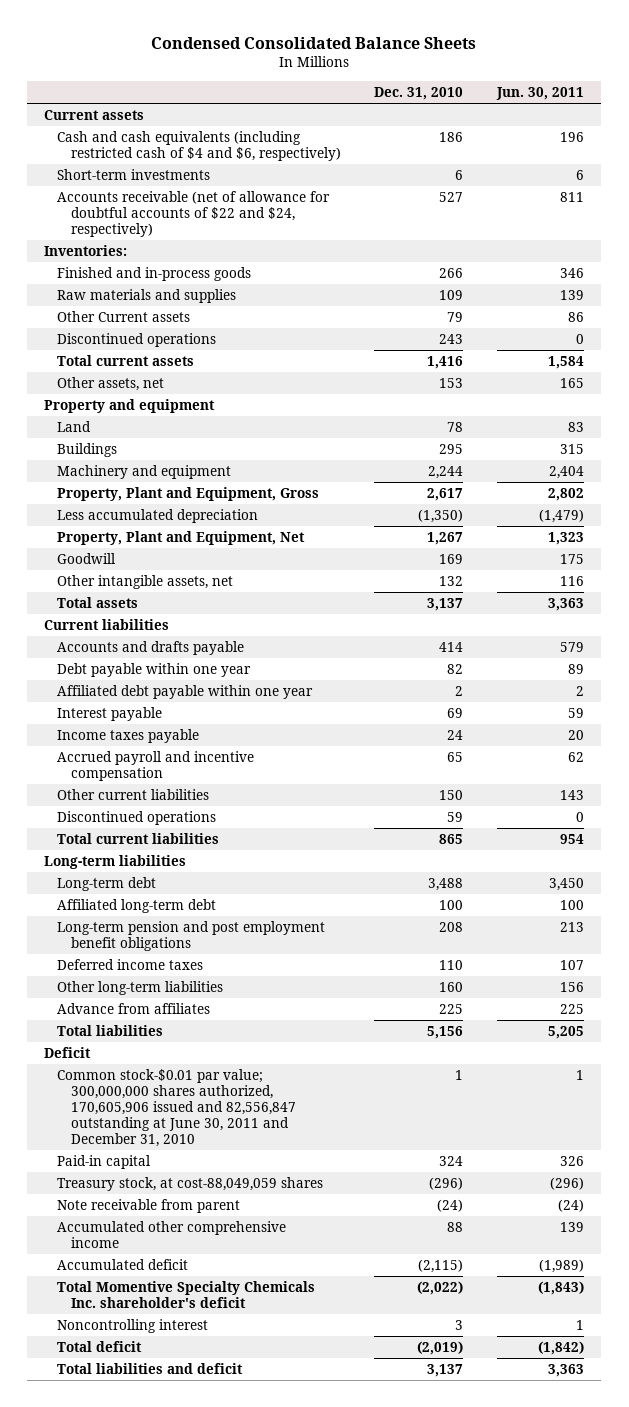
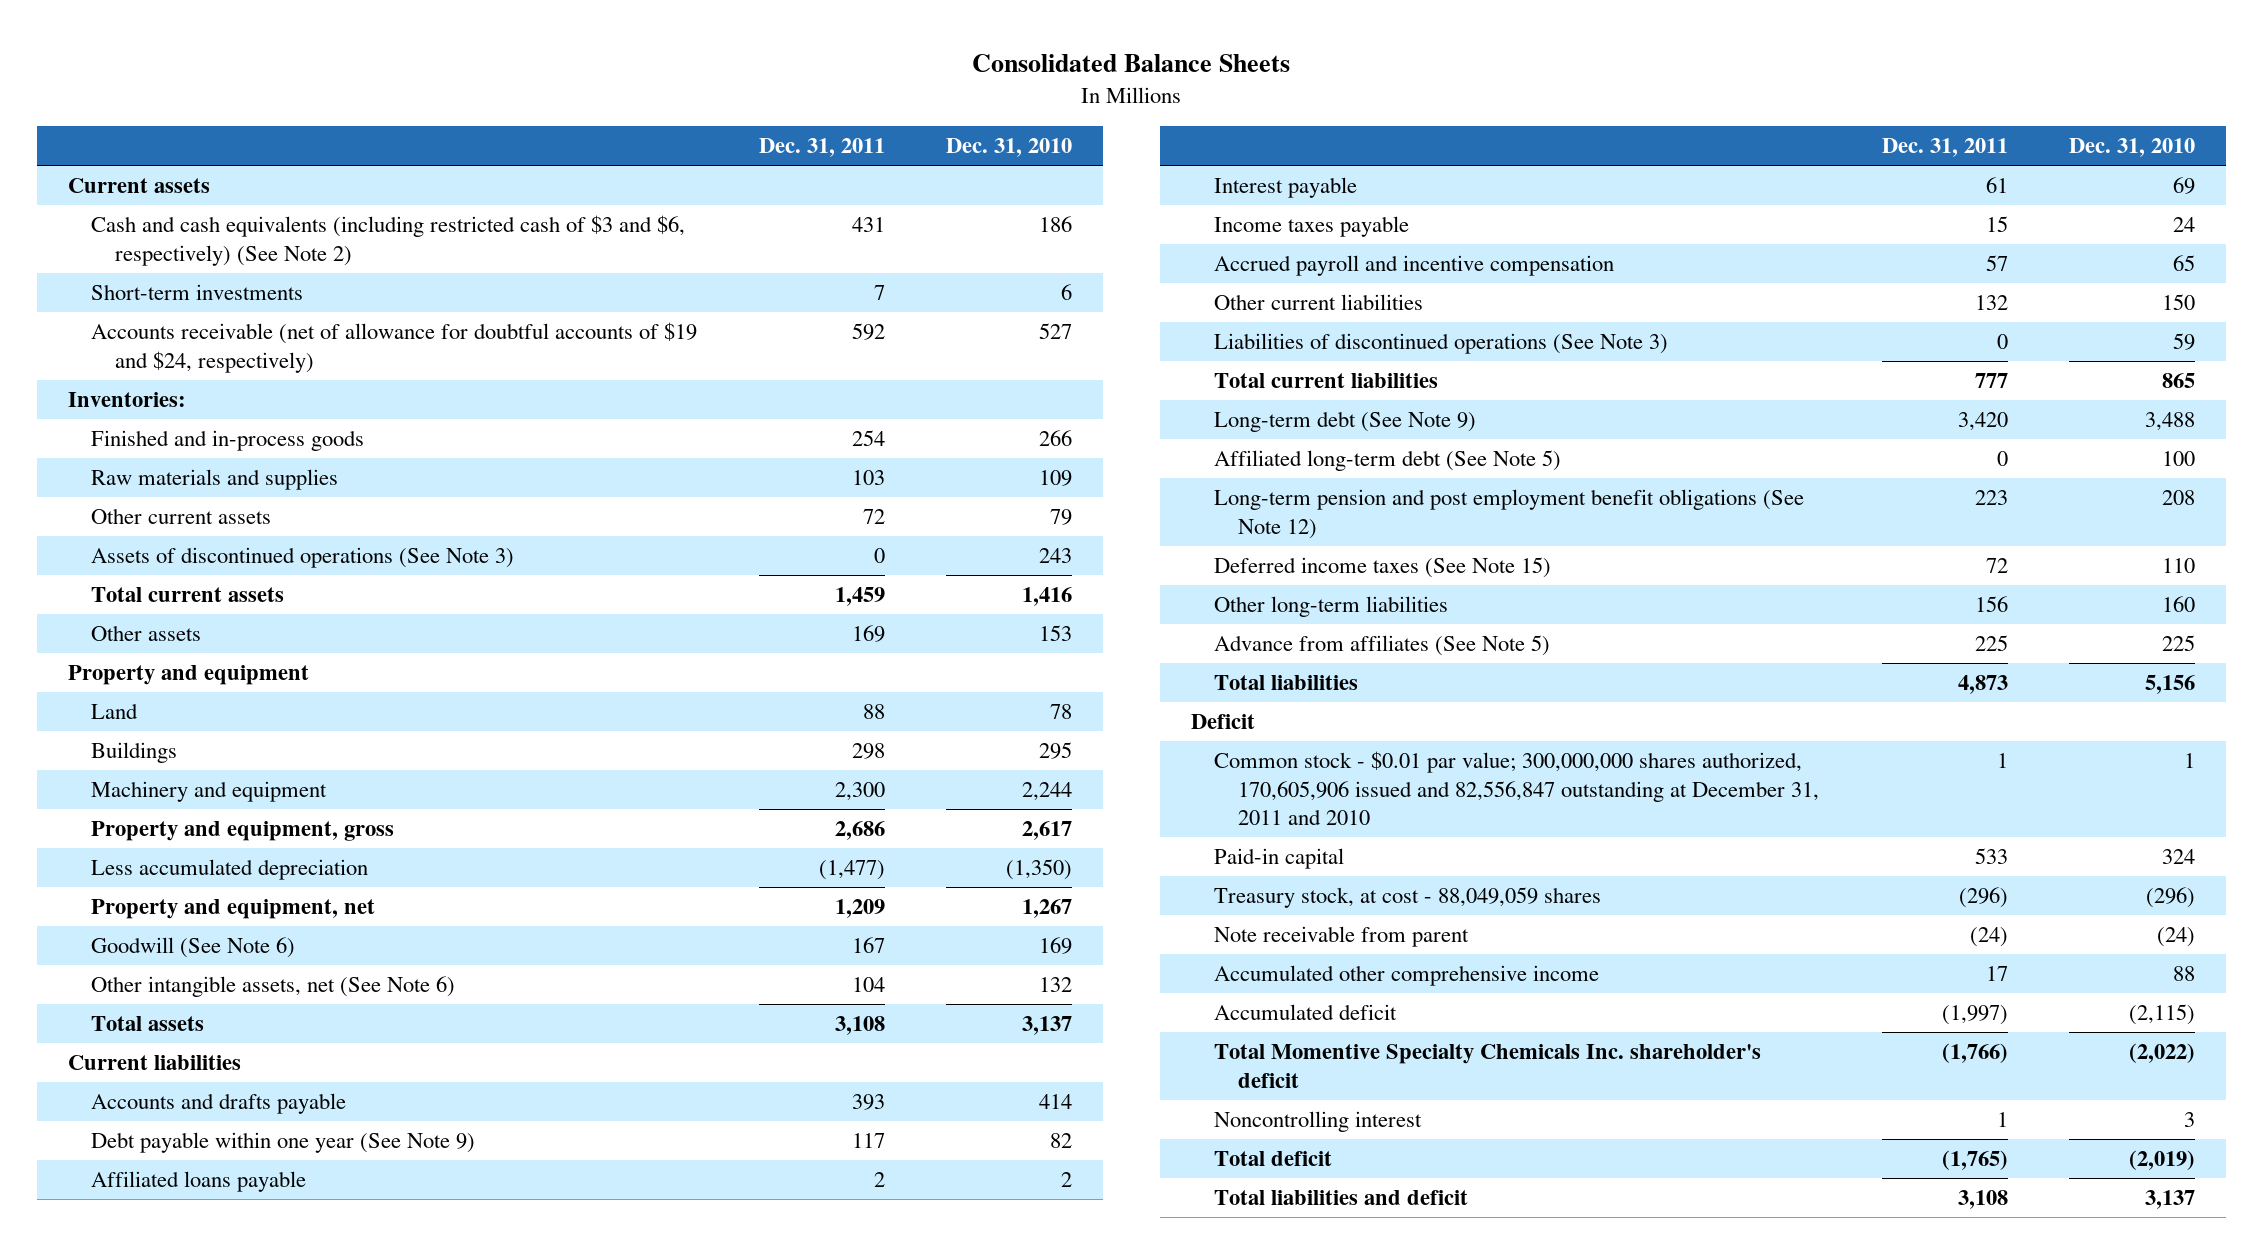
- Condensed Consolidated Balance Sheets
+ Consolidated Balance Sheets
- | Dec. 31, 2010 | Jun. 30, 2011
+ | Dec. 31, 2011 | Dec. 31, 2010
- Cash and cash equivalents (including restricted cash of $4 and $6, respectively) | 186 | 196
+ Cash and cash equivalents (including restricted cash of $3 and $6, respectively) (See Note 2) | 431 | 186
- Accounts receivable (net of allowance for doubtful accounts of $22 and $24, respectively) | 527 | 811
+ Accounts receivable (net of allowance for doubtful accounts of $19 and $24, respectively) | 592 | 527
- Other Current assets | 79 | 86
- Discontinued operations | 243 | 0
+ Other current assets | 72 | 79
+ Assets of discontinued operations (See Note 3) | 0 | 243
- Other assets, net | 153 | 165
+ Other assets | 169 | 153
- Property, Plant and Equipment, Gross | 2,617 | 2,802
+ Property and equipment, gross | 2,686 | 2,617
- Property, Plant and Equipment, Net | 1,267 | 1,323
- Goodwill | 169 | 175
- Other intangible assets, net | 132 | 116
+ Property and equipment, net | 1,209 | 1,267
+ Goodwill (See Note 6) | 167 | 169
+ Other intangible assets, net (See Note 6) | 104 | 132
- Debt payable within one year | 82 | 89
- Affiliated debt payable within one year | 2 | 2
+ Debt payable within one year (See Note 9) | 117 | 82
+ Affiliated loans payable | 2 | 2
- Discontinued operations | 59 | 0
+ Liabilities of discontinued operations (See Note 3) | 0 | 59
- Long-term liabilities
- Long-term debt | 3,488 | 3,450
- Affiliated long-term debt | 100 | 100
- Long-term pension and post employment benefit obligations | 208 | 213
- Deferred income taxes | 110 | 107
+ Long-term debt (See Note 9) | 3,420 | 3,488
+ Affiliated long-term debt (See Note 5) | 0 | 100
+ Long-term pension and post employment benefit obligations (See Note 12) | 223 | 208
+ Deferred income taxes (See Note 15) | 72 | 110
- Advance from affiliates | 225 | 225
+ Advance from affiliates (See Note 5) | 225 | 225
- Common stock-$0.01 par value; 300,000,000 shares authorized, 170,605,906 issued and 82,556,847 outstanding at June 30, 2011 and December 31, 2010 | 1 | 1
+ Common stock - $0.01 par value; 300,000,000 shares authorized, 170,605,906 issued and 82,556,847 outstanding at December 31, 2011 and 2010 | 1 | 1
- Treasury stock, at cost-88,049,059 shares | (296) | (296)
+ Treasury stock, at cost - 88,049,059 shares | (296) | (296)

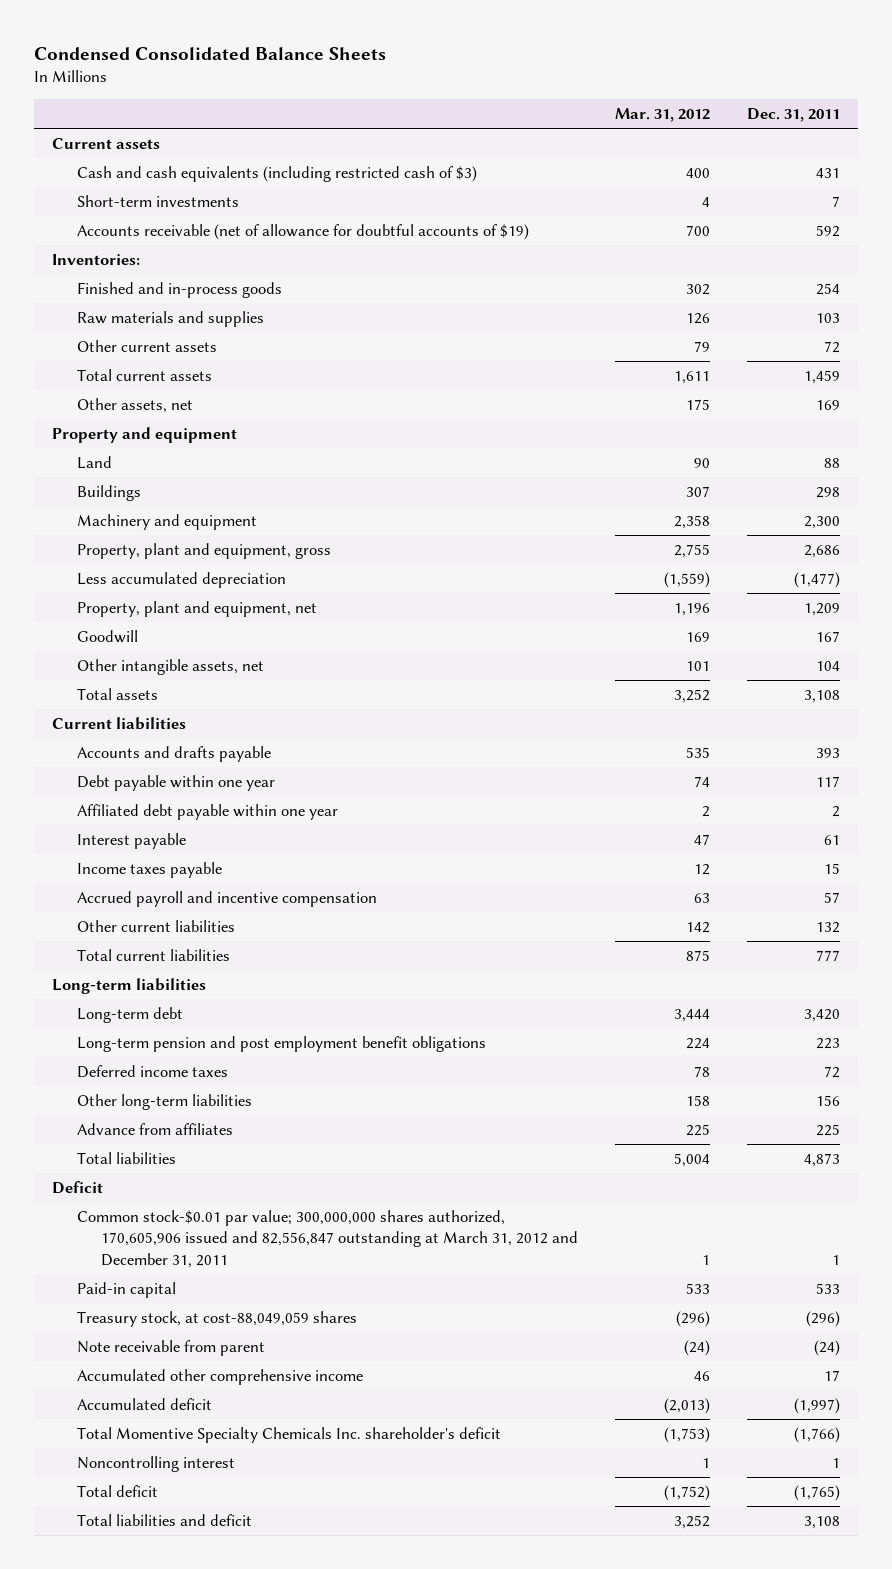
- Consolidated Balance Sheets
+ Condensed Consolidated Balance Sheets
- | Dec. 31, 2011 | Dec. 31, 2010
+ | Mar. 31, 2012 | Dec. 31, 2011
- Cash and cash equivalents (including restricted cash of $3 and $6, respectively) (See Note 2) | 431 | 186
+ Cash and cash equivalents (including restricted cash of $3) | 400 | 431
- Accounts receivable (net of allowance for doubtful accounts of $19 and $24, respectively) | 592 | 527
+ Accounts receivable (net of allowance for doubtful accounts of $19) | 700 | 592
- Assets of discontinued operations (See Note 3) | 0 | 243
- Other assets | 169 | 153
+ Other assets, net | 175 | 169
- Property and equipment, gross | 2,686 | 2,617
+ Property, plant and equipment, gross | 2,755 | 2,686
- Property and equipment, net | 1,209 | 1,267
- Goodwill (See Note 6) | 167 | 169
- Other intangible assets, net (See Note 6) | 104 | 132
+ Property, plant and equipment, net | 1,196 | 1,209
+ Goodwill | 169 | 167
+ Other intangible assets, net | 101 | 104
- Debt payable within one year (See Note 9) | 117 | 82
- Affiliated loans payable | 2 | 2
+ Debt payable within one year | 74 | 117
+ Affiliated debt payable within one year | 2 | 2
- Liabilities of discontinued operations (See Note 3) | 0 | 59
- Long-term debt (See Note 9) | 3,420 | 3,488
- Affiliated long-term debt (See Note 5) | 0 | 100
- Long-term pension and post employment benefit obligations (See Note 12) | 223 | 208
- Deferred income taxes (See Note 15) | 72 | 110
+ Long-term liabilities
+ Long-term debt | 3,444 | 3,420
+ Long-term pension and post employment benefit obligations | 224 | 223
+ Deferred income taxes | 78 | 72
- Advance from affiliates (See Note 5) | 225 | 225
+ Advance from affiliates | 225 | 225
- Common stock - $0.01 par value; 300,000,000 shares authorized, 170,605,906 issued and 82,556,847 outstanding at December 31, 2011 and 2010 | 1 | 1
+ Common stock-$0.01 par value; 300,000,000 shares authorized, 170,605,906 issued and 82,556,847 outstanding at March 31, 2012 and December 31, 2011 | 1 | 1
- Treasury stock, at cost - 88,049,059 shares | (296) | (296)
+ Treasury stock, at cost-88,049,059 shares | (296) | (296)

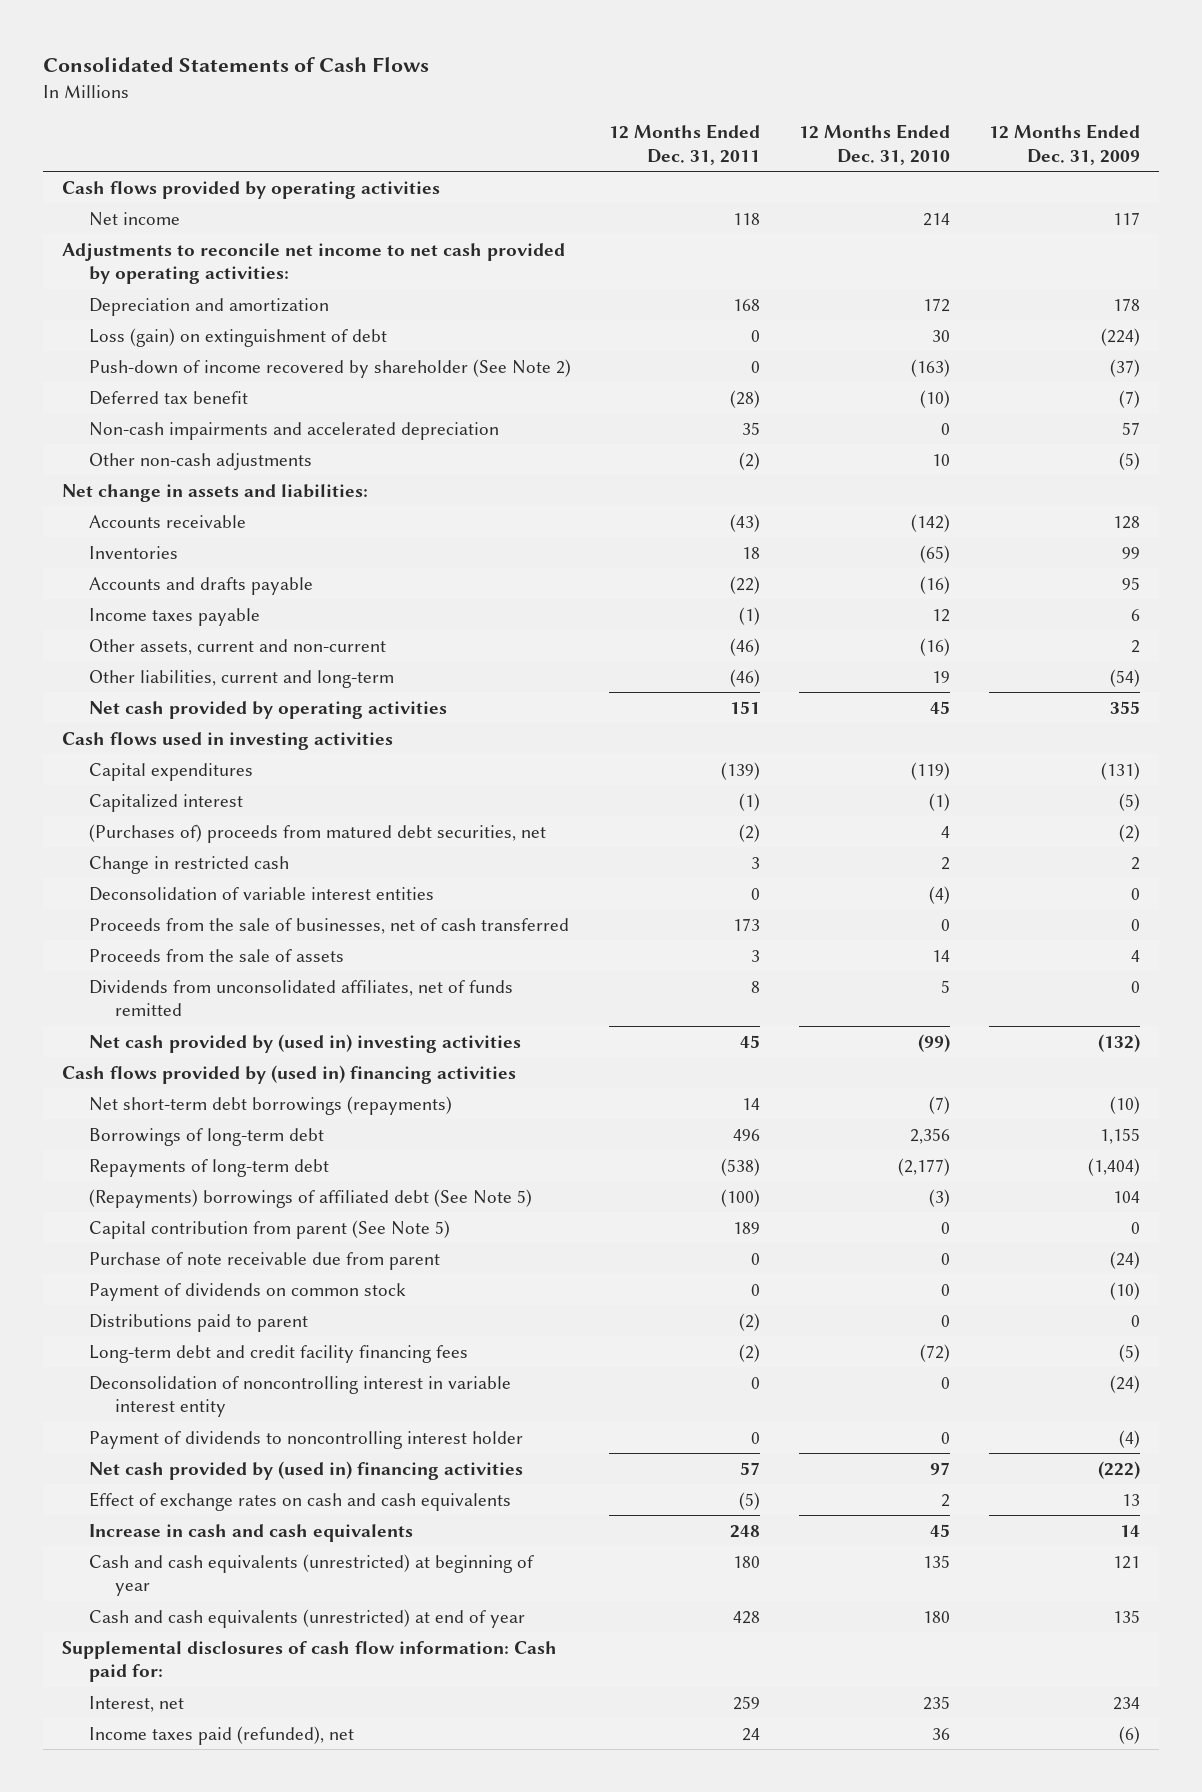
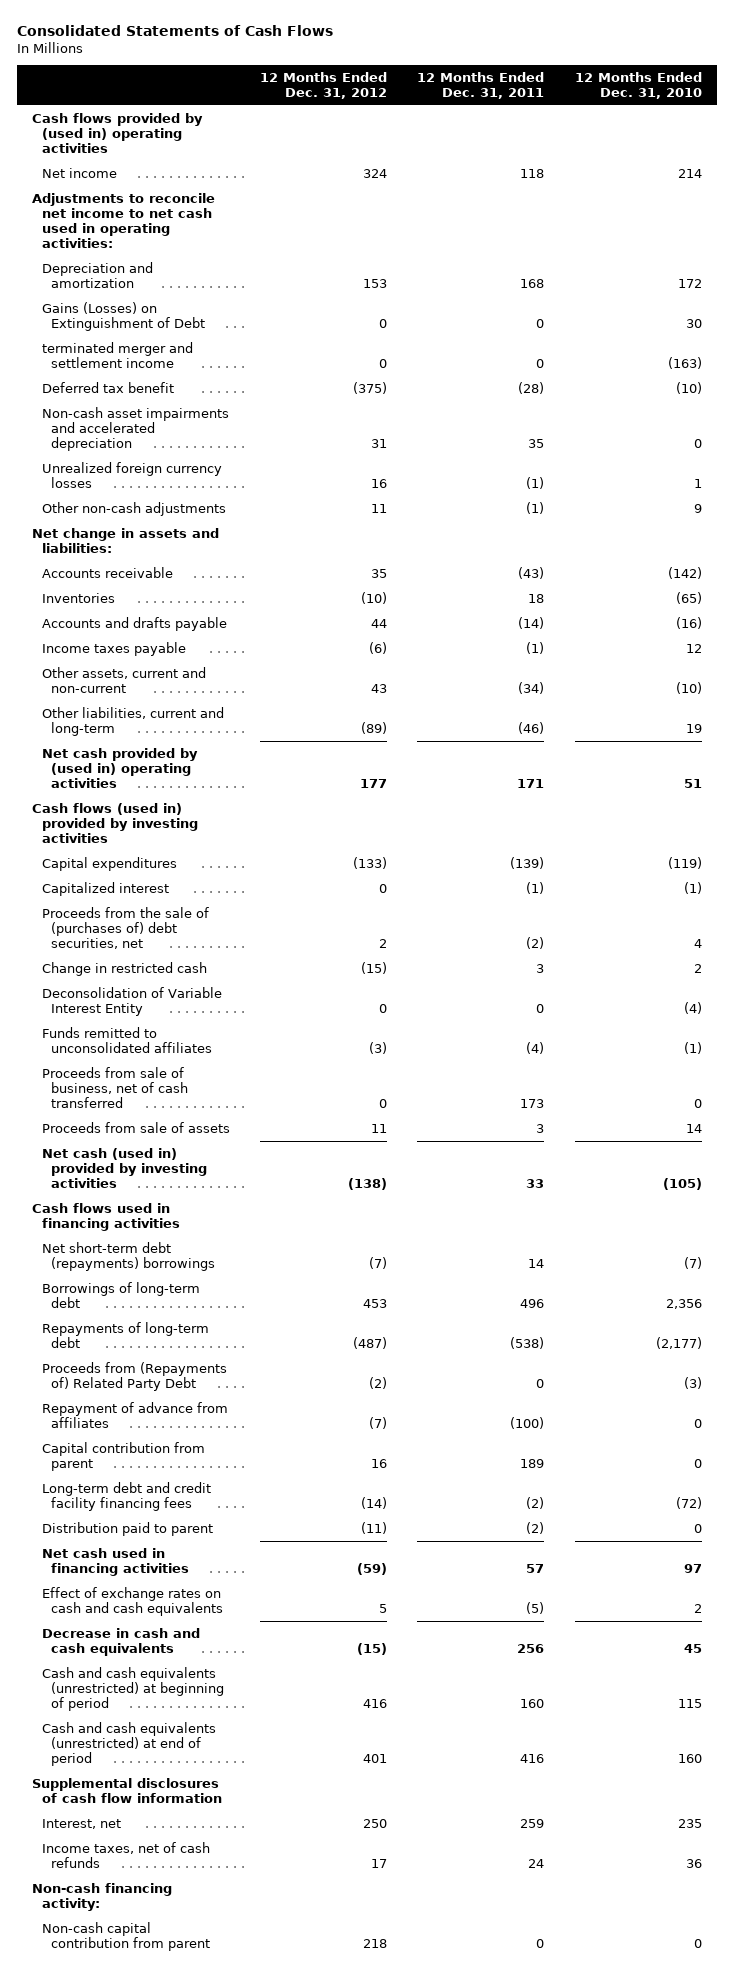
- | 12 Months Ended Dec. 31, 2011 | 12 Months Ended Dec. 31, 2010 | 12 Months Ended Dec. 31, 2009
+ | 12 Months Ended Dec. 31, 2012 | 12 Months Ended Dec. 31, 2011 | 12 Months Ended Dec. 31, 2010
- Cash flows provided by operating activities
+ Cash flows provided by (used in) operating activities
- Adjustments to reconcile net income to net cash provided by operating activities:
+ Adjustments to reconcile net income to net cash used in operating activities:
- Loss (gain) on extinguishment of debt | 0 | 30 | (224)
- Push-down of income recovered by shareholder (See Note 2) | 0 | (163) | (37)
+ Gains (Losses) on Extinguishment of Debt | 0 | 0 | 30
+ terminated merger and settlement income | 0 | 0 | (163)
- Non-cash impairments and accelerated depreciation | 35 | 0 | 57
- Other non-cash adjustments | (2) | 10 | (5)
+ Non-cash asset impairments and accelerated depreciation | 31 | 35 | 0
+ Unrealized foreign currency losses | 16 | (1) | 1
+ Other non-cash adjustments | 11 | (1) | 9
- Accounts and drafts payable | (22) | (16) | 95
+ Accounts and drafts payable | 44 | (14) | (16)
- Other assets, current and non-current | (46) | (16) | 2
+ Other assets, current and non-current | 43 | (34) | (10)
- Net cash provided by operating activities | 151 | 45 | 355
- Cash flows used in investing activities
+ Net cash provided by (used in) operating activities | 177 | 171 | 51
+ Cash flows (used in) provided by investing activities
- (Purchases of) proceeds from matured debt securities, net | (2) | 4 | (2)
+ Proceeds from the sale of (purchases of) debt securities, net | 2 | (2) | 4
- Deconsolidation of variable interest entities | 0 | (4) | 0
- Proceeds from the sale of businesses, net of cash transferred | 173 | 0 | 0
- Proceeds from the sale of assets | 3 | 14 | 4
- Dividends from unconsolidated affiliates, net of funds remitted | 8 | 5 | 0
- Net cash provided by (used in) investing activities | 45 | (99) | (132)
- Cash flows provided by (used in) financing activities
- Net short-term debt borrowings (repayments) | 14 | (7) | (10)
+ Deconsolidation of Variable Interest Entity | 0 | 0 | (4)
+ Funds remitted to unconsolidated affiliates | (3) | (4) | (1)
+ Proceeds from sale of business, net of cash transferred | 0 | 173 | 0
+ Proceeds from sale of assets | 11 | 3 | 14
+ Net cash (used in) provided by investing activities | (138) | 33 | (105)
+ Cash flows used in financing activities
+ Net short-term debt (repayments) borrowings | (7) | 14 | (7)
- (Repayments) borrowings of affiliated debt (See Note 5) | (100) | (3) | 104
- Capital contribution from parent (See Note 5) | 189 | 0 | 0
- Purchase of note receivable due from parent | 0 | 0 | (24)
- Payment of dividends on common stock | 0 | 0 | (10)
- Distributions paid to parent | (2) | 0 | 0
+ Proceeds from (Repayments of) Related Party Debt | (2) | 0 | (3)
+ Repayment of advance from affiliates | (7) | (100) | 0
+ Capital contribution from parent | 16 | 189 | 0
- Deconsolidation of noncontrolling interest in variable interest entity | 0 | 0 | (24)
- Payment of dividends to noncontrolling interest holder | 0 | 0 | (4)
- Net cash provided by (used in) financing activities | 57 | 97 | (222)
+ Distribution paid to parent | (11) | (2) | 0
+ Net cash used in financing activities | (59) | 57 | 97
- Increase in cash and cash equivalents | 248 | 45 | 14
- Cash and cash equivalents (unrestricted) at beginning of year | 180 | 135 | 121
- Cash and cash equivalents (unrestricted) at end of year | 428 | 180 | 135
- Supplemental disclosures of cash flow information: Cash paid for:
+ Decrease in cash and cash equivalents | (15) | 256 | 45
+ Cash and cash equivalents (unrestricted) at beginning of period | 416 | 160 | 115
+ Cash and cash equivalents (unrestricted) at end of period | 401 | 416 | 160
+ Supplemental disclosures of cash flow information
- Income taxes paid (refunded), net | 24 | 36 | (6)
+ Income taxes, net of cash refunds | 17 | 24 | 36
+ Non-cash financing activity:
+ Non-cash capital contribution from parent | 218 | 0 | 0

